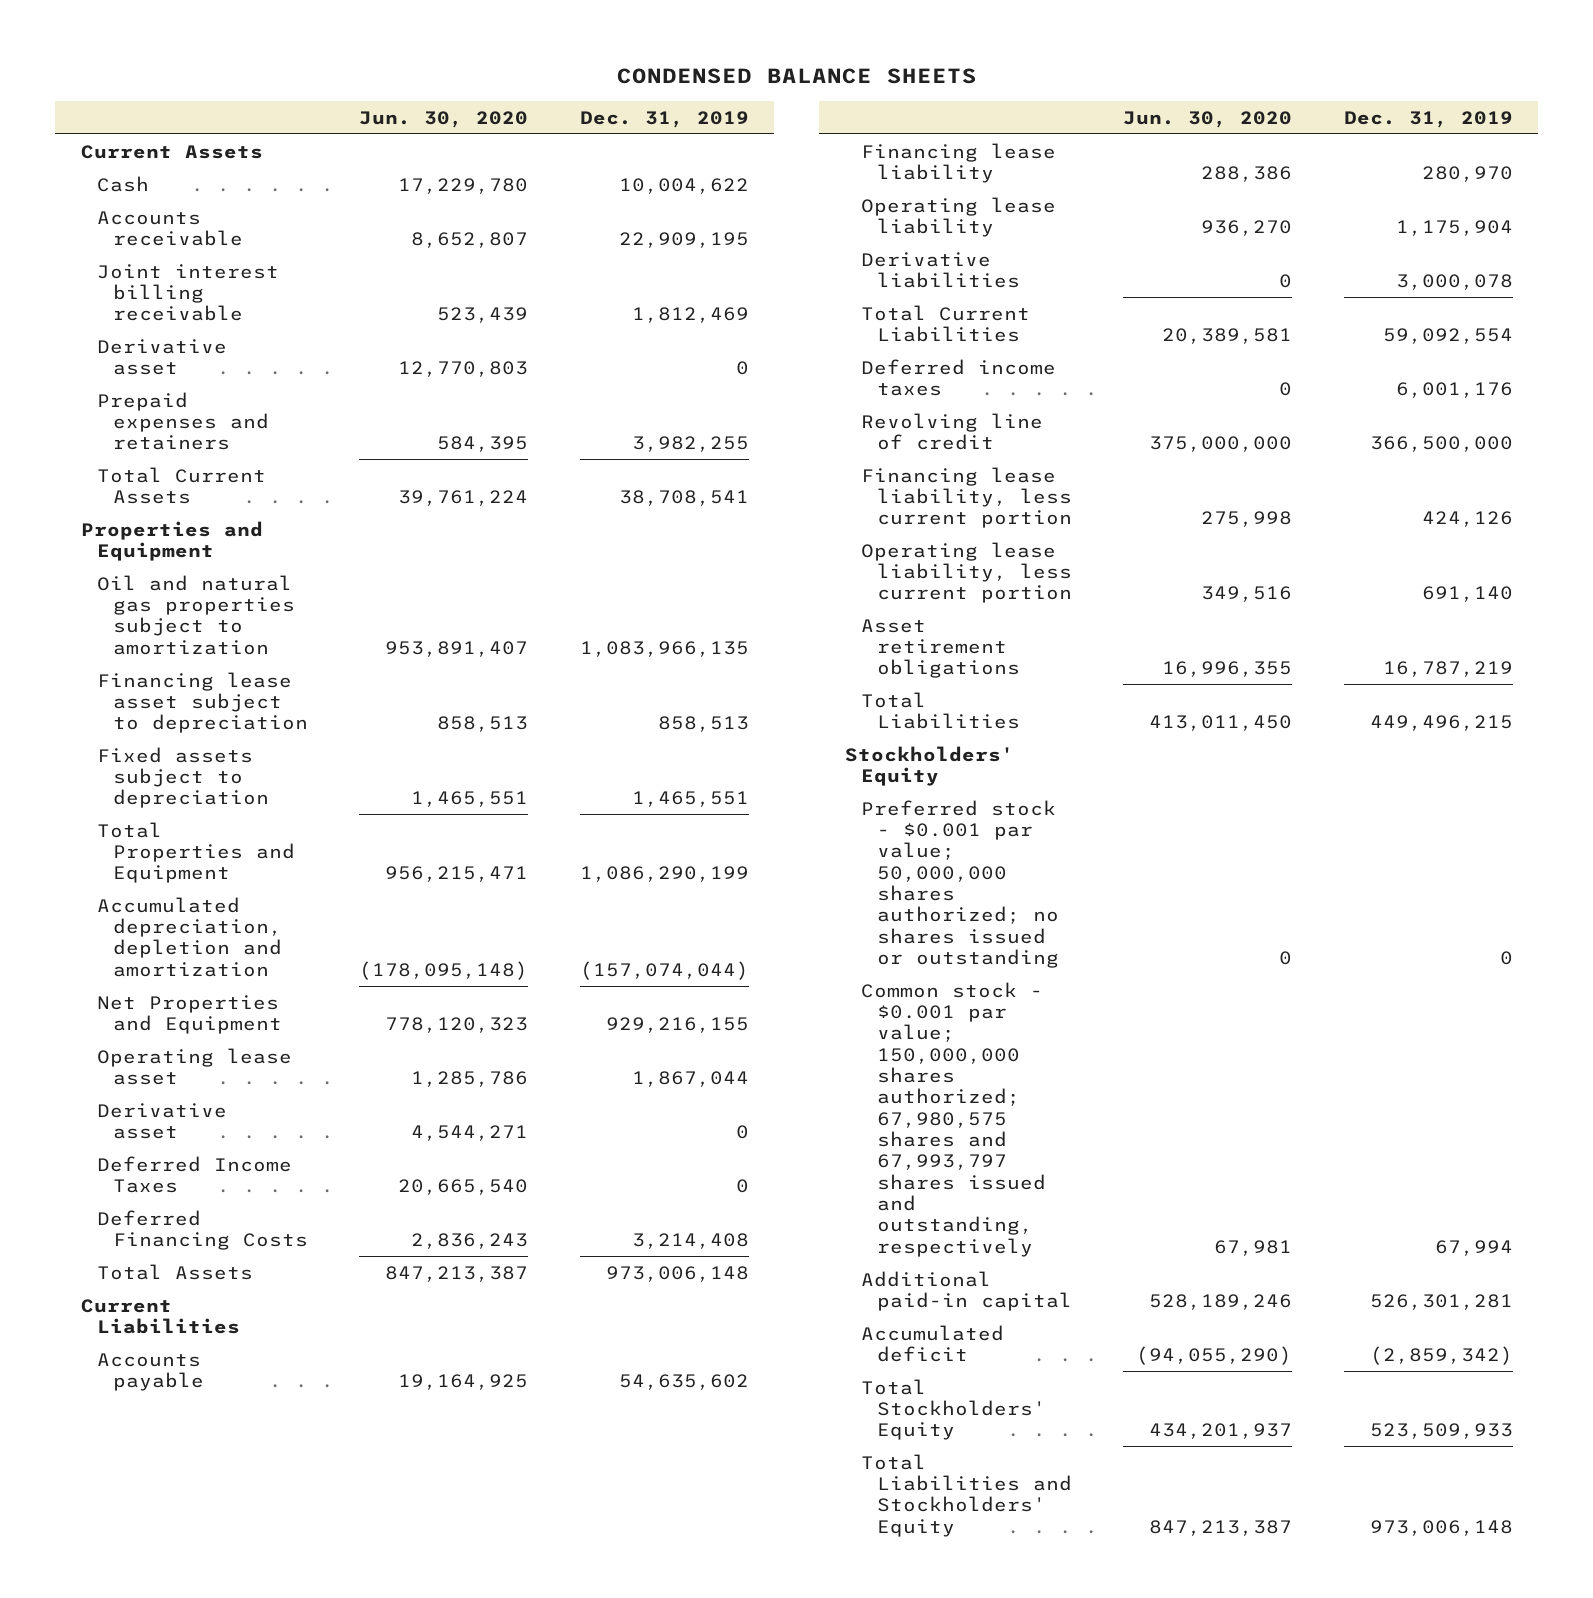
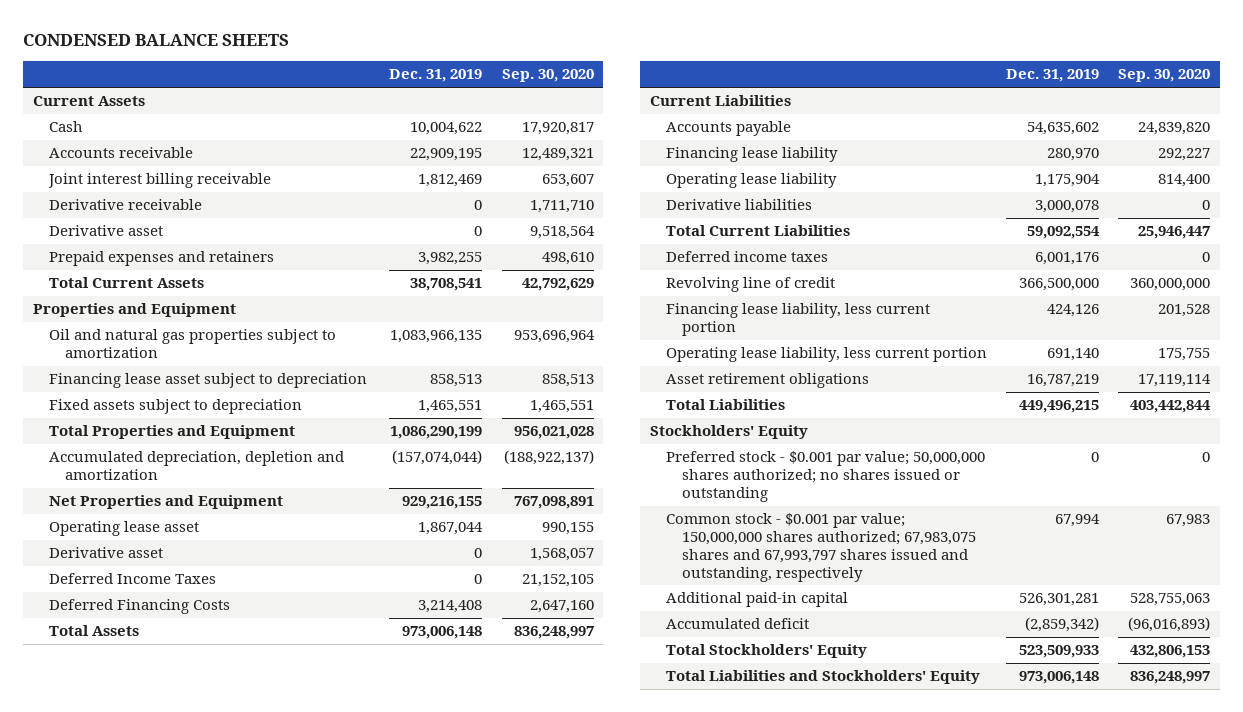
- | Jun. 30, 2020 | Dec. 31, 2019
+ | Dec. 31, 2019 | Sep. 30, 2020
+ Derivative receivable | 0 | 1,711,710
- Common stock - $0.001 par value; 150,000,000 shares authorized; 67,980,575 shares and 67,993,797 shares issued and outstanding, respectively | 67,981 | 67,994
+ Common stock - $0.001 par value; 150,000,000 shares authorized; 67,983,075 shares and 67,993,797 shares issued and outstanding, respectively | 67,994 | 67,983

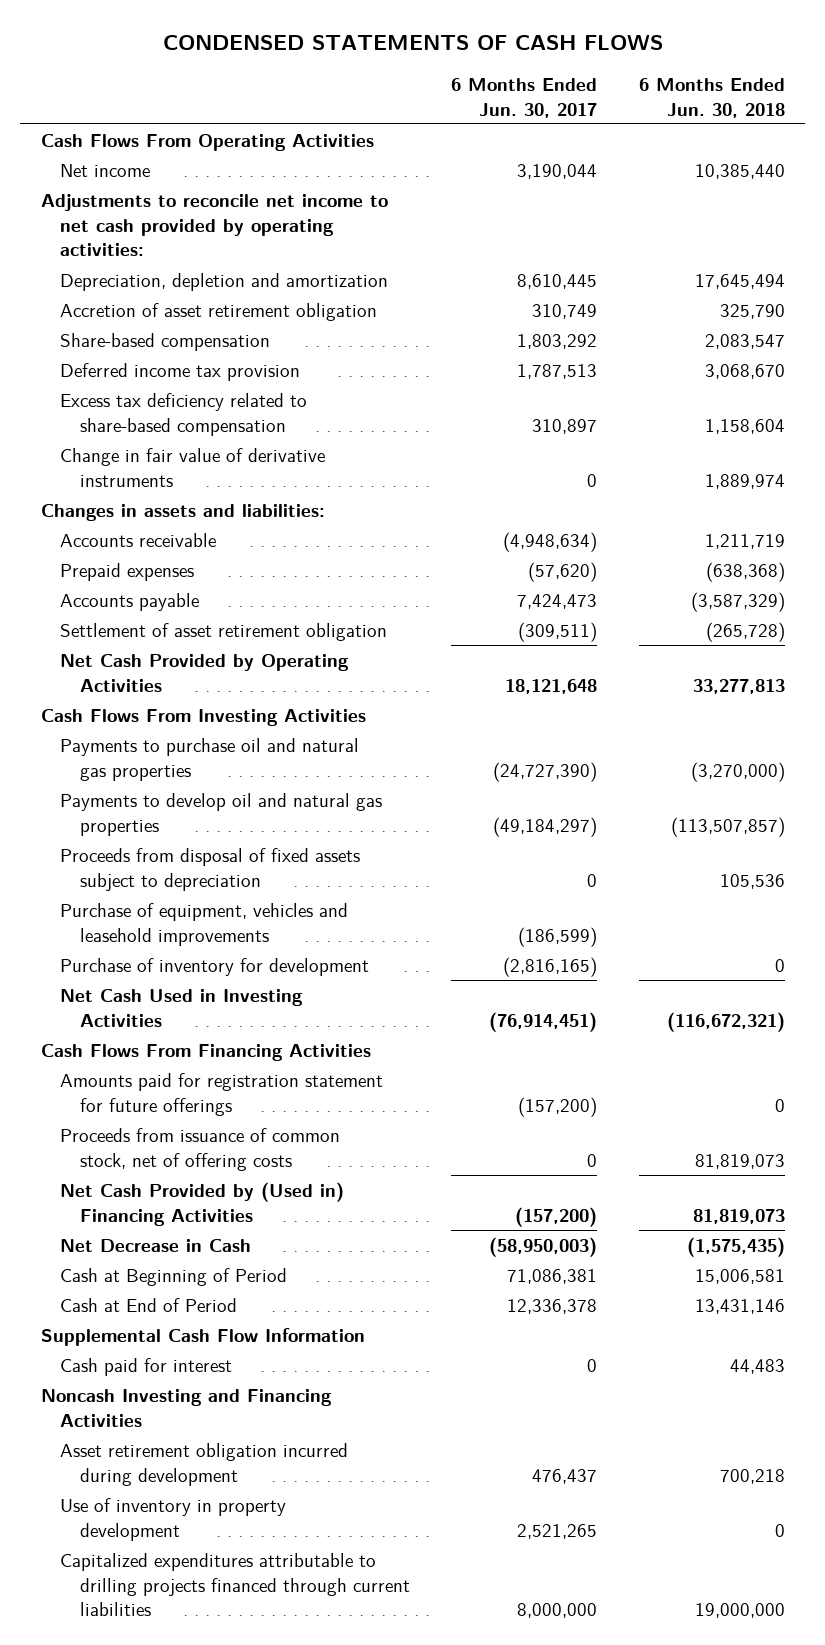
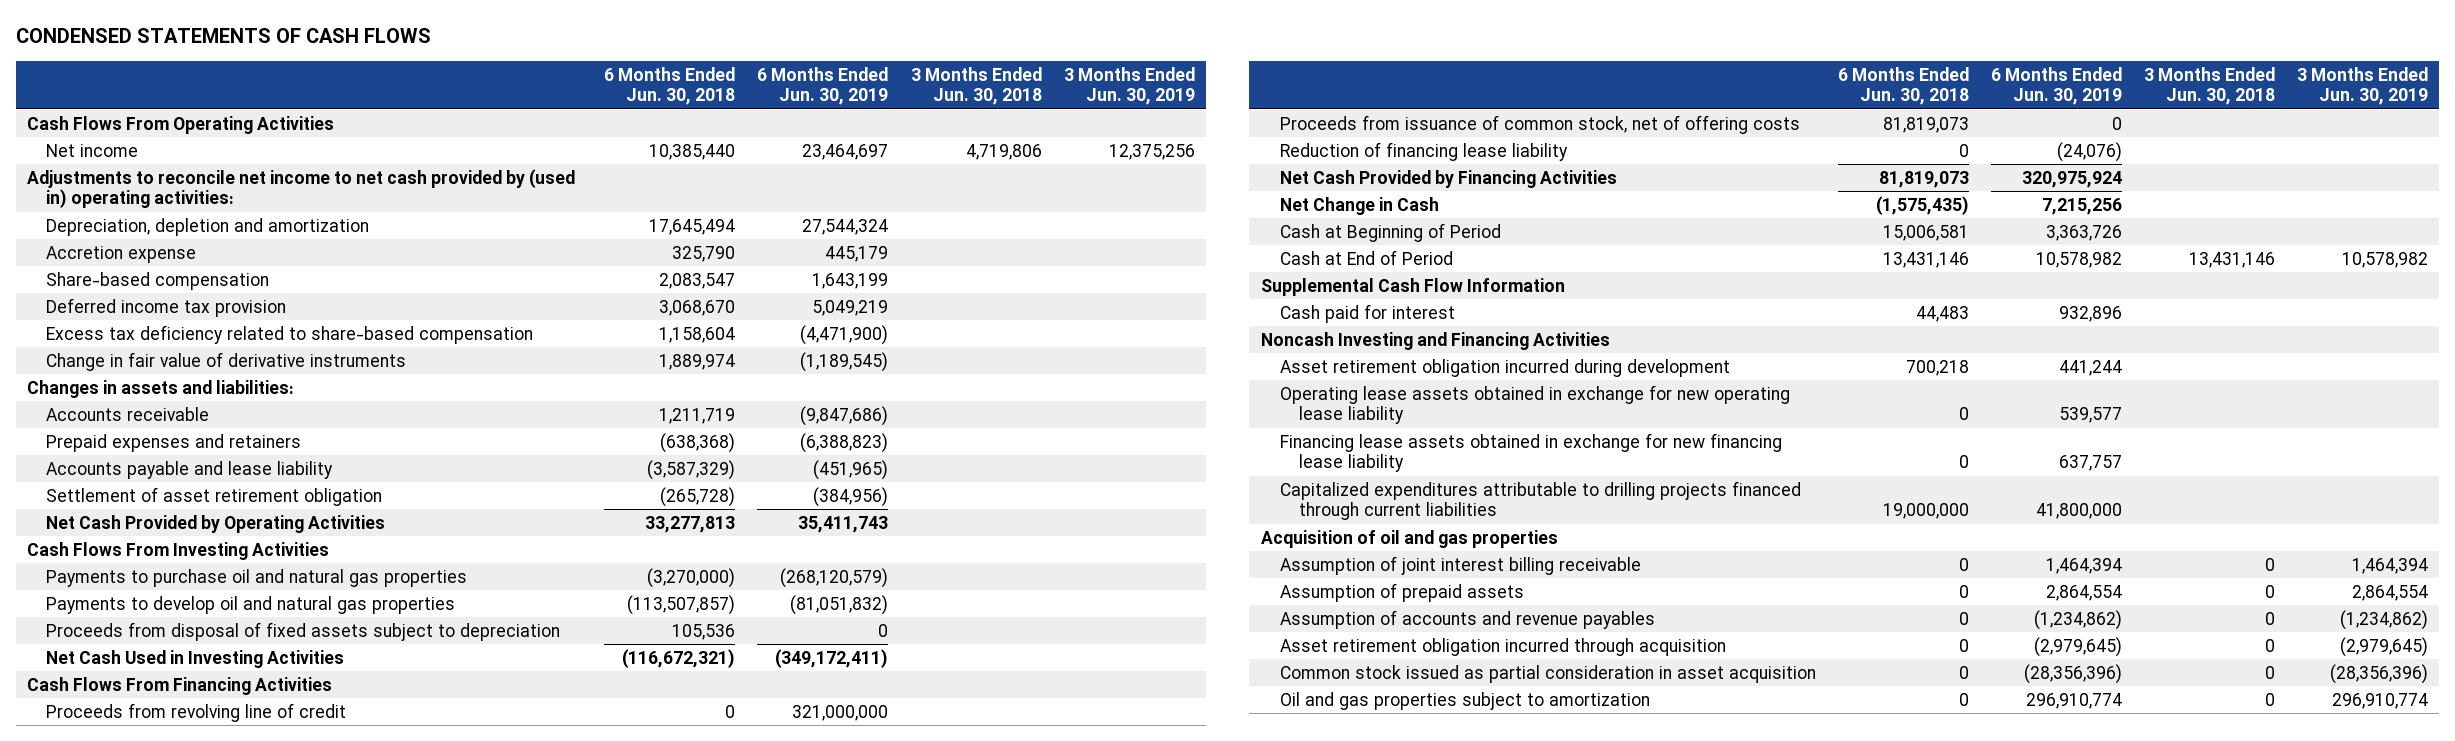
- | 6 Months Ended Jun. 30, 2017 | 6 Months Ended Jun. 30, 2018
+ | 6 Months Ended Jun. 30, 2018 | 6 Months Ended Jun. 30, 2019 | 3 Months Ended Jun. 30, 2018 | 3 Months Ended Jun. 30, 2019
- Adjustments to reconcile net income to net cash provided by operating activities:
+ Adjustments to reconcile net income to net cash provided by (used in) operating activities:
- Accretion of asset retirement obligation | 310,749 | 325,790
+ Accretion expense | 325,790 | 445,179 | |
- Prepaid expenses | (57,620) | (638,368)
- Accounts payable | 7,424,473 | (3,587,329)
+ Prepaid expenses and retainers | (638,368) | (6,388,823) | |
+ Accounts payable and lease liability | (3,587,329) | (451,965) | |
- Purchase of equipment, vehicles and leasehold improvements | (186,599) |
- Purchase of inventory for development | (2,816,165) | 0
- Amounts paid for registration statement for future offerings | (157,200) | 0
+ Proceeds from revolving line of credit | 0 | 321,000,000 | |
- Net Cash Provided by (Used in) Financing Activities | (157,200) | 81,819,073
- Net Decrease in Cash | (58,950,003) | (1,575,435)
+ Reduction of financing lease liability | 0 | (24,076) | |
+ Net Cash Provided by Financing Activities | 81,819,073 | 320,975,924 | |
+ Net Change in Cash | (1,575,435) | 7,215,256 | |
- Use of inventory in property development | 2,521,265 | 0
+ Operating lease assets obtained in exchange for new operating lease liability | 0 | 539,577 | |
+ Financing lease assets obtained in exchange for new financing lease liability | 0 | 637,757 | |
+ Acquisition of oil and gas properties
+ Assumption of joint interest billing receivable | 0 | 1,464,394 | 0 | 1,464,394
+ Assumption of prepaid assets | 0 | 2,864,554 | 0 | 2,864,554
+ Assumption of accounts and revenue payables | 0 | (1,234,862) | 0 | (1,234,862)
+ Asset retirement obligation incurred through acquisition | 0 | (2,979,645) | 0 | (2,979,645)
+ Common stock issued as partial consideration in asset acquisition | 0 | (28,356,396) | 0 | (28,356,396)
+ Oil and gas properties subject to amortization | 0 | 296,910,774 | 0 | 296,910,774

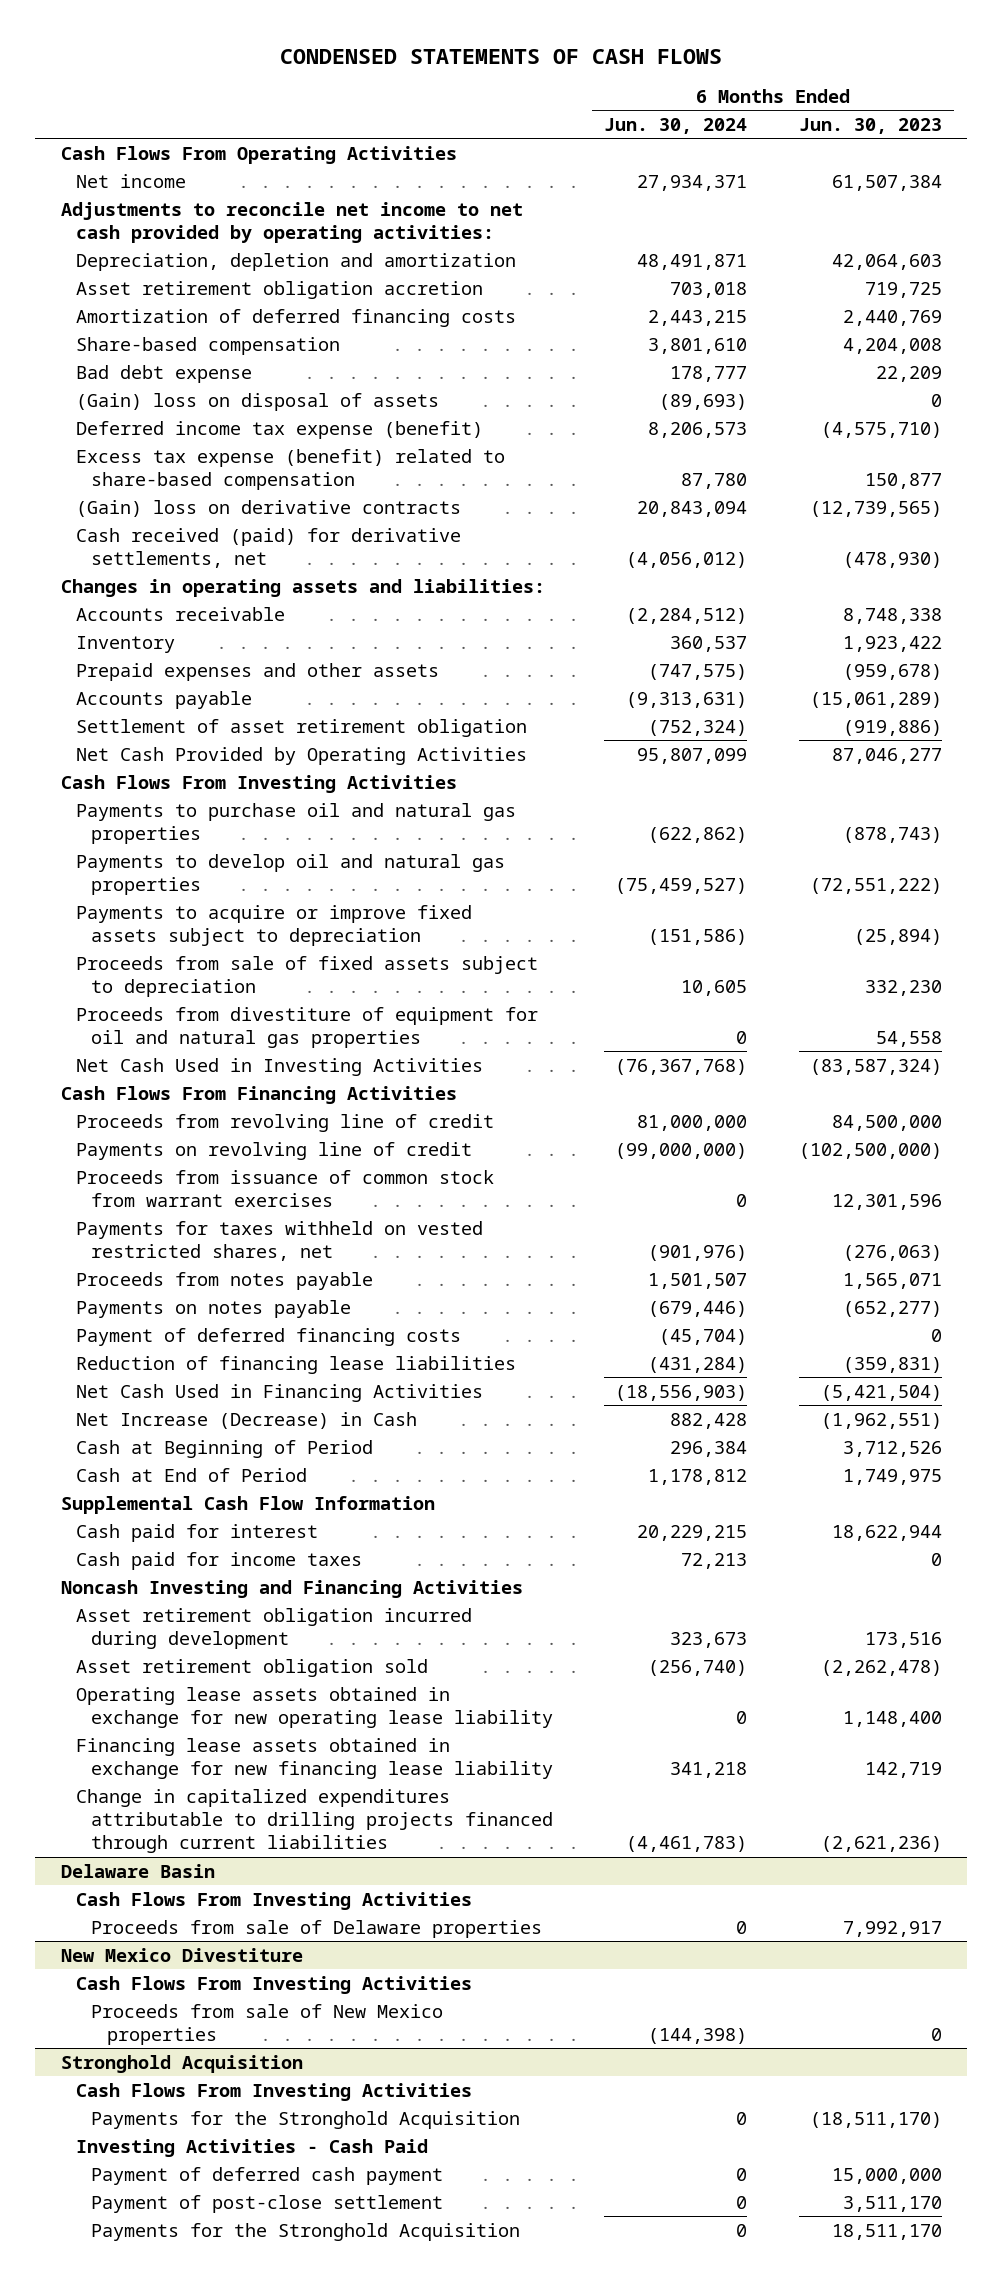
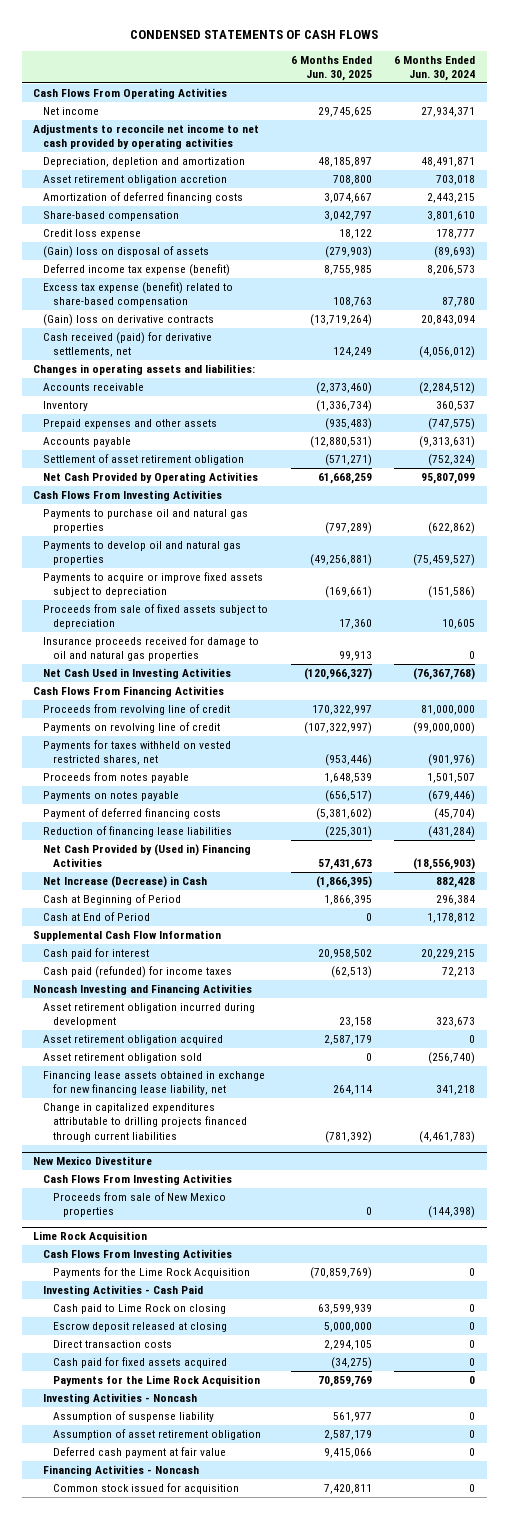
- | 6 Months Ended Jun. 30, 2024 | 6 Months Ended Jun. 30, 2023
+ | 6 Months Ended Jun. 30, 2025 | 6 Months Ended Jun. 30, 2024
- Adjustments to reconcile net income to net cash provided by operating activities:
+ Adjustments to reconcile net income to net cash provided by operating activities
- Bad debt expense | 178,777 | 22,209
+ Credit loss expense | 18,122 | 178,777
- Proceeds from divestiture of equipment for oil and natural gas properties | 0 | 54,558
+ Insurance proceeds received for damage to oil and natural gas properties | 99,913 | 0
- Proceeds from issuance of common stock from warrant exercises | 0 | 12,301,596
- Net Cash Used in Financing Activities | (18,556,903) | (5,421,504)
+ Net Cash Provided by (Used in) Financing Activities | 57,431,673 | (18,556,903)
- Cash paid for income taxes | 72,213 | 0
+ Cash paid (refunded) for income taxes | (62,513) | 72,213
+ Asset retirement obligation acquired | 2,587,179 | 0
- Operating lease assets obtained in exchange for new operating lease liability | 0 | 1,148,400
- Financing lease assets obtained in exchange for new financing lease liability | 341,218 | 142,719
+ Financing lease assets obtained in exchange for new financing lease liability, net | 264,114 | 341,218
- Delaware Basin
- Cash Flows From Investing Activities
- Proceeds from sale of Delaware properties | 0 | 7,992,917
- Stronghold Acquisition
+ Lime Rock Acquisition
- Payments for the Stronghold Acquisition | 0 | (18,511,170)
+ Payments for the Lime Rock Acquisition | (70,859,769) | 0
- Payment of deferred cash payment | 0 | 15,000,000
- Payment of post-close settlement | 0 | 3,511,170
- Payments for the Stronghold Acquisition | 0 | 18,511,170
+ Cash paid to Lime Rock on closing | 63,599,939 | 0
+ Escrow deposit released at closing | 5,000,000 | 0
+ Direct transaction costs | 2,294,105 | 0
+ Cash paid for fixed assets acquired | (34,275) | 0
+ Payments for the Lime Rock Acquisition | 70,859,769 | 0
+ Investing Activities - Noncash
+ Assumption of suspense liability | 561,977 | 0
+ Assumption of asset retirement obligation | 2,587,179 | 0
+ Deferred cash payment at fair value | 9,415,066 | 0
+ Financing Activities - Noncash
+ Common stock issued for acquisition | 7,420,811 | 0

